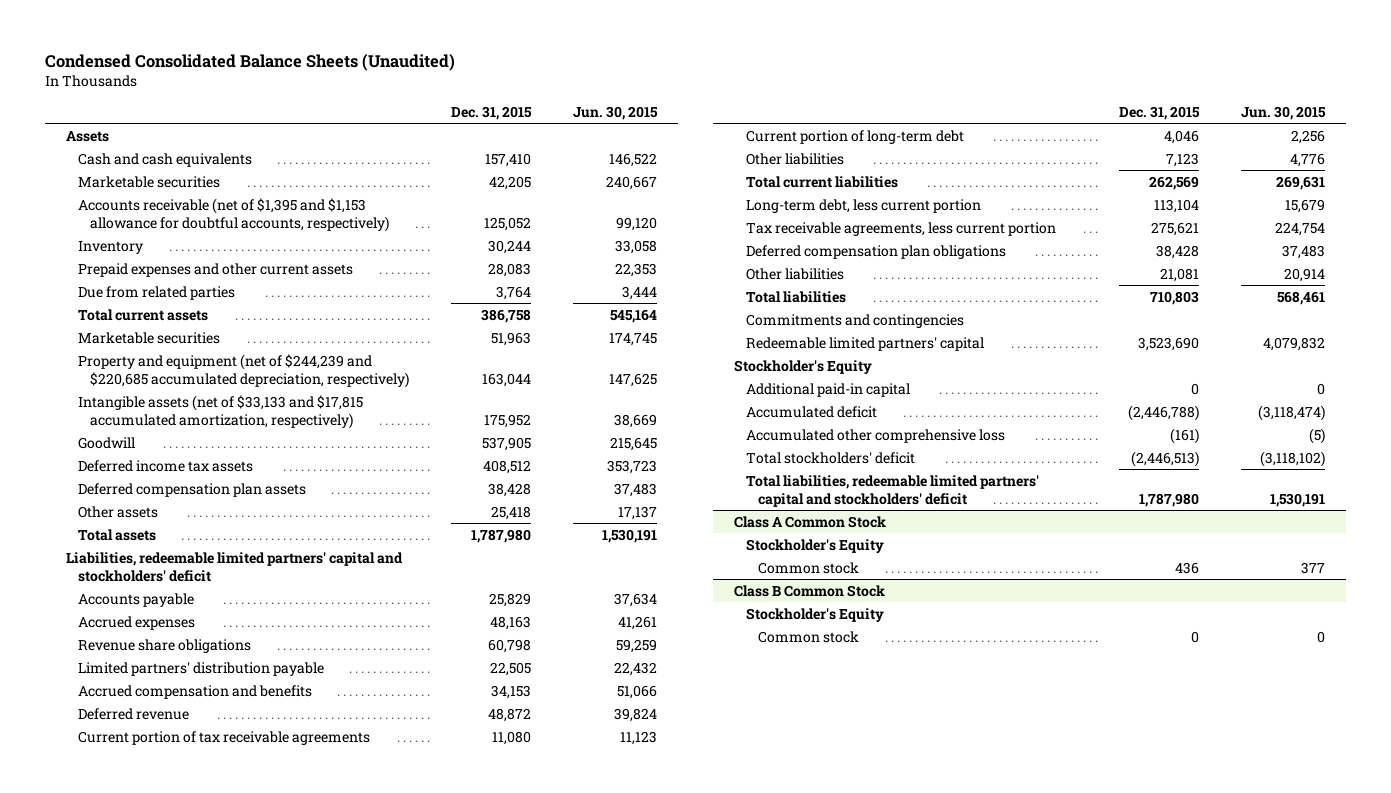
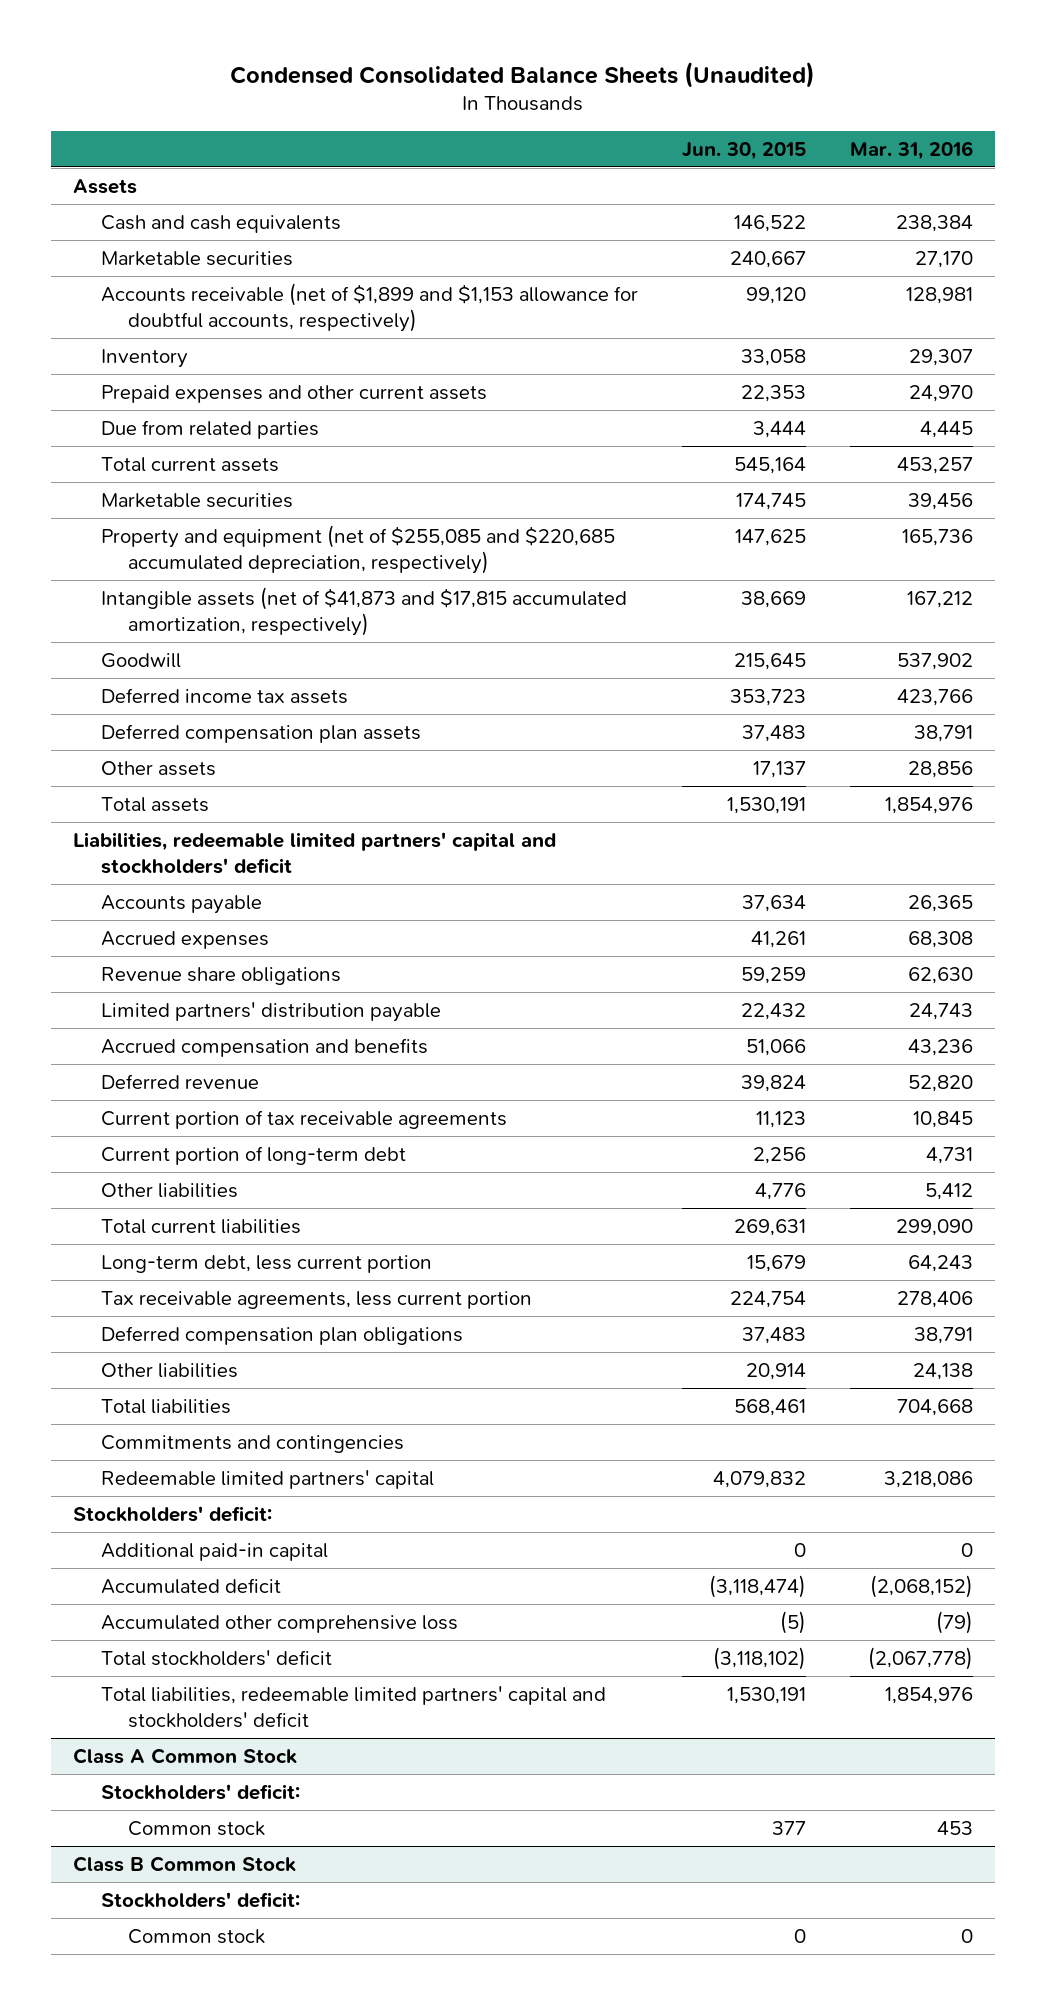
- | Dec. 31, 2015 | Jun. 30, 2015
+ | Jun. 30, 2015 | Mar. 31, 2016
- Accounts receivable (net of $1,395 and $1,153 allowance for doubtful accounts, respectively) | 125,052 | 99,120
+ Accounts receivable (net of $1,899 and $1,153 allowance for doubtful accounts, respectively) | 99,120 | 128,981
- Property and equipment (net of $244,239 and $220,685 accumulated depreciation, respectively) | 163,044 | 147,625
- Intangible assets (net of $33,133 and $17,815 accumulated amortization, respectively) | 175,952 | 38,669
+ Property and equipment (net of $255,085 and $220,685 accumulated depreciation, respectively) | 147,625 | 165,736
+ Intangible assets (net of $41,873 and $17,815 accumulated amortization, respectively) | 38,669 | 167,212
- Stockholder's Equity
+ Stockholders' deficit:
@ Class A Common Stock
- Stockholder's Equity
+ Stockholders' deficit:
@ Class B Common Stock
- Stockholder's Equity
+ Stockholders' deficit:

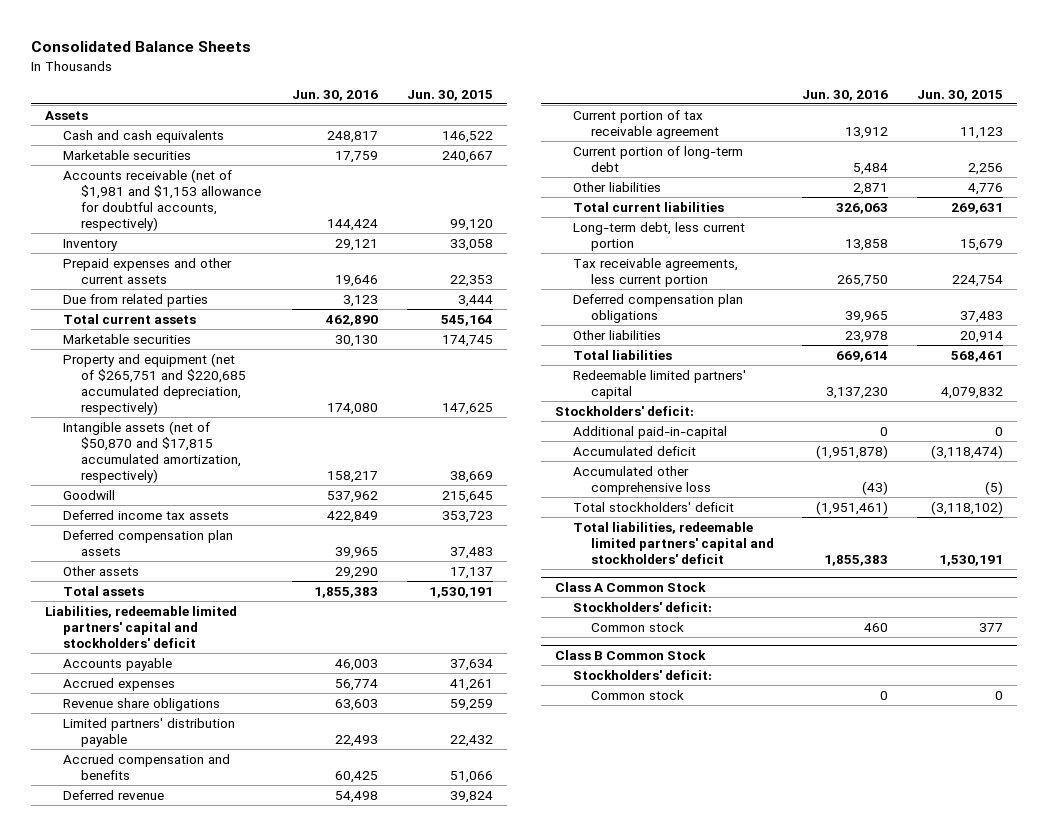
- Condensed Consolidated Balance Sheets (Unaudited)
+ Consolidated Balance Sheets
- | Jun. 30, 2015 | Mar. 31, 2016
+ | Jun. 30, 2016 | Jun. 30, 2015
- Accounts receivable (net of $1,899 and $1,153 allowance for doubtful accounts, respectively) | 99,120 | 128,981
+ Accounts receivable (net of $1,981 and $1,153 allowance for doubtful accounts, respectively) | 144,424 | 99,120
- Property and equipment (net of $255,085 and $220,685 accumulated depreciation, respectively) | 147,625 | 165,736
- Intangible assets (net of $41,873 and $17,815 accumulated amortization, respectively) | 38,669 | 167,212
+ Property and equipment (net of $265,751 and $220,685 accumulated depreciation, respectively) | 174,080 | 147,625
+ Intangible assets (net of $50,870 and $17,815 accumulated amortization, respectively) | 158,217 | 38,669
- Current portion of tax receivable agreements | 11,123 | 10,845
+ Current portion of tax receivable agreement | 13,912 | 11,123
- Commitments and contingencies
- Additional paid-in capital | 0 | 0
+ Additional paid-in-capital | 0 | 0

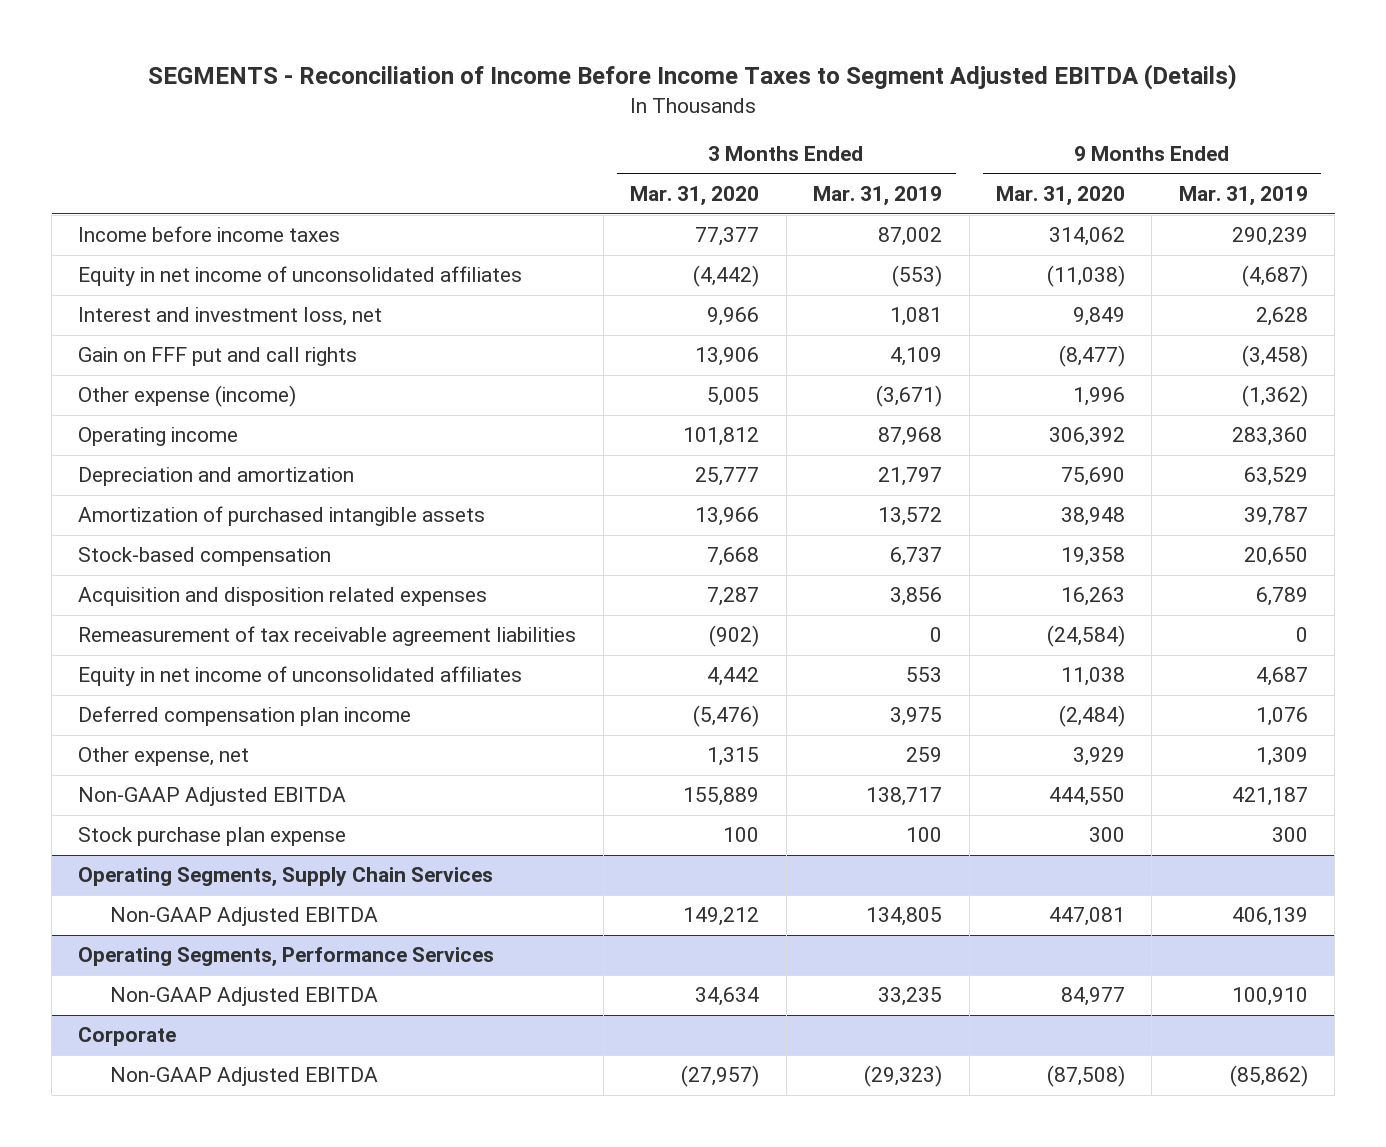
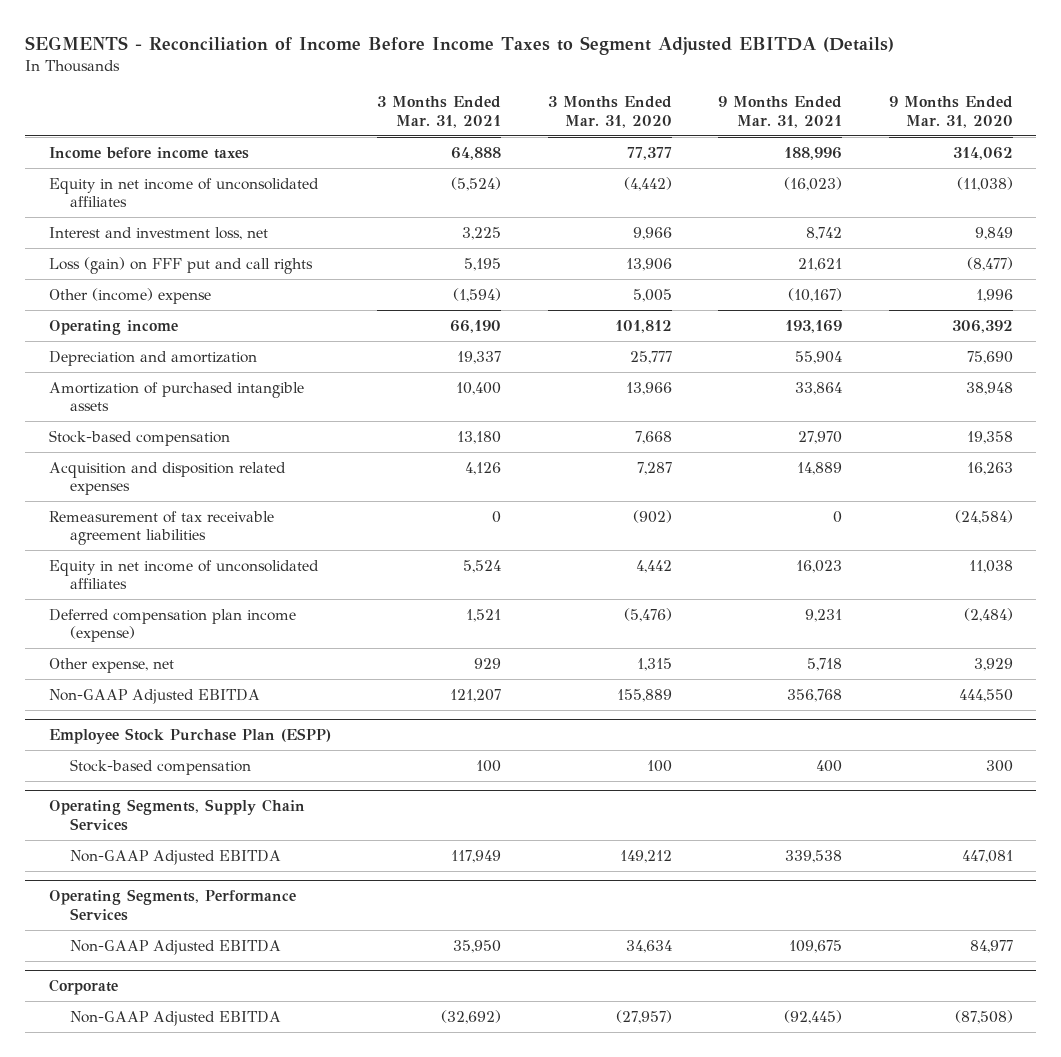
- | 3 Months Ended Mar. 31, 2020 | 3 Months Ended Mar. 31, 2019 | 9 Months Ended Mar. 31, 2020 | 9 Months Ended Mar. 31, 2019
+ | 3 Months Ended Mar. 31, 2021 | 3 Months Ended Mar. 31, 2020 | 9 Months Ended Mar. 31, 2021 | 9 Months Ended Mar. 31, 2020
- Gain on FFF put and call rights | 13,906 | 4,109 | (8,477) | (3,458)
- Other expense (income) | 5,005 | (3,671) | 1,996 | (1,362)
+ Loss (gain) on FFF put and call rights | 5,195 | 13,906 | 21,621 | (8,477)
+ Other (income) expense | (1,594) | 5,005 | (10,167) | 1,996
- Deferred compensation plan income | (5,476) | 3,975 | (2,484) | 1,076
+ Deferred compensation plan income (expense) | 1,521 | (5,476) | 9,231 | (2,484)
- Stock purchase plan expense | 100 | 100 | 300 | 300
+ Employee Stock Purchase Plan (ESPP)
+ Stock-based compensation | 100 | 100 | 400 | 300

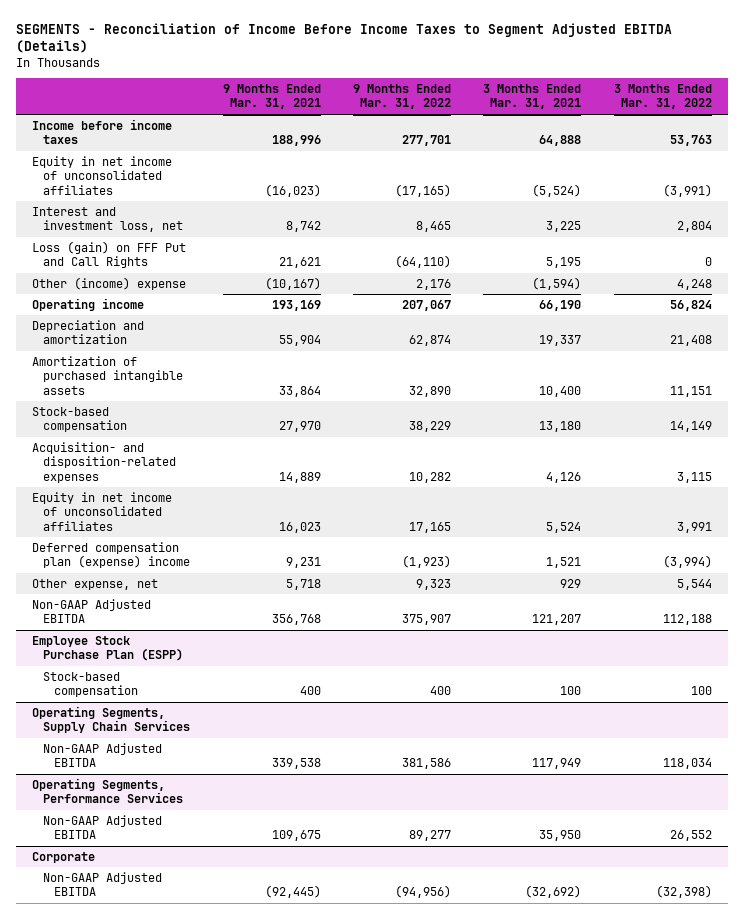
- | 3 Months Ended Mar. 31, 2021 | 3 Months Ended Mar. 31, 2020 | 9 Months Ended Mar. 31, 2021 | 9 Months Ended Mar. 31, 2020
+ | 9 Months Ended Mar. 31, 2021 | 9 Months Ended Mar. 31, 2022 | 3 Months Ended Mar. 31, 2021 | 3 Months Ended Mar. 31, 2022
- Loss (gain) on FFF put and call rights | 5,195 | 13,906 | 21,621 | (8,477)
+ Loss (gain) on FFF Put and Call Rights | 21,621 | (64,110) | 5,195 | 0
- Acquisition and disposition related expenses | 4,126 | 7,287 | 14,889 | 16,263
- Remeasurement of tax receivable agreement liabilities | 0 | (902) | 0 | (24,584)
+ Acquisition- and disposition-related expenses | 14,889 | 10,282 | 4,126 | 3,115
- Deferred compensation plan income (expense) | 1,521 | (5,476) | 9,231 | (2,484)
+ Deferred compensation plan (expense) income | 9,231 | (1,923) | 1,521 | (3,994)

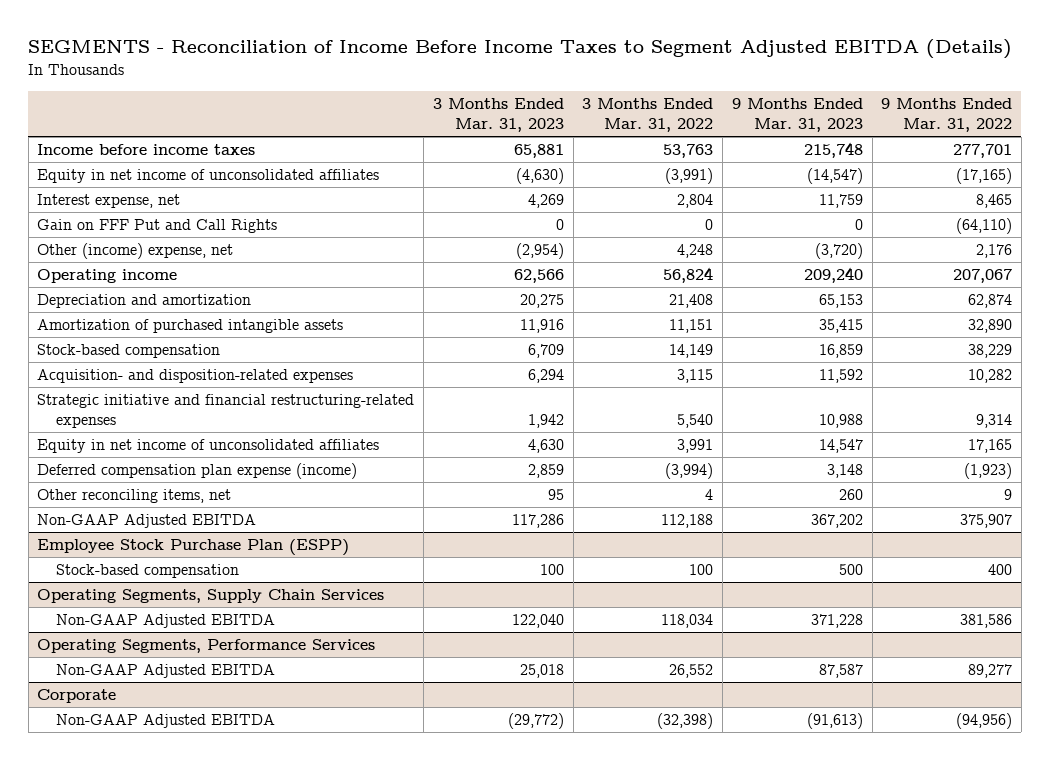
- | 9 Months Ended Mar. 31, 2021 | 9 Months Ended Mar. 31, 2022 | 3 Months Ended Mar. 31, 2021 | 3 Months Ended Mar. 31, 2022
+ | 3 Months Ended Mar. 31, 2023 | 3 Months Ended Mar. 31, 2022 | 9 Months Ended Mar. 31, 2023 | 9 Months Ended Mar. 31, 2022
- Interest and investment loss, net | 8,742 | 8,465 | 3,225 | 2,804
- Loss (gain) on FFF Put and Call Rights | 21,621 | (64,110) | 5,195 | 0
- Other (income) expense | (10,167) | 2,176 | (1,594) | 4,248
+ Interest expense, net | 4,269 | 2,804 | 11,759 | 8,465
+ Gain on FFF Put and Call Rights | 0 | 0 | 0 | (64,110)
+ Other (income) expense, net | (2,954) | 4,248 | (3,720) | 2,176
+ Strategic initiative and financial restructuring-related expenses | 1,942 | 5,540 | 10,988 | 9,314
- Deferred compensation plan (expense) income | 9,231 | (1,923) | 1,521 | (3,994)
- Other expense, net | 5,718 | 9,323 | 929 | 5,544
+ Deferred compensation plan expense (income) | 2,859 | (3,994) | 3,148 | (1,923)
+ Other reconciling items, net | 95 | 4 | 260 | 9

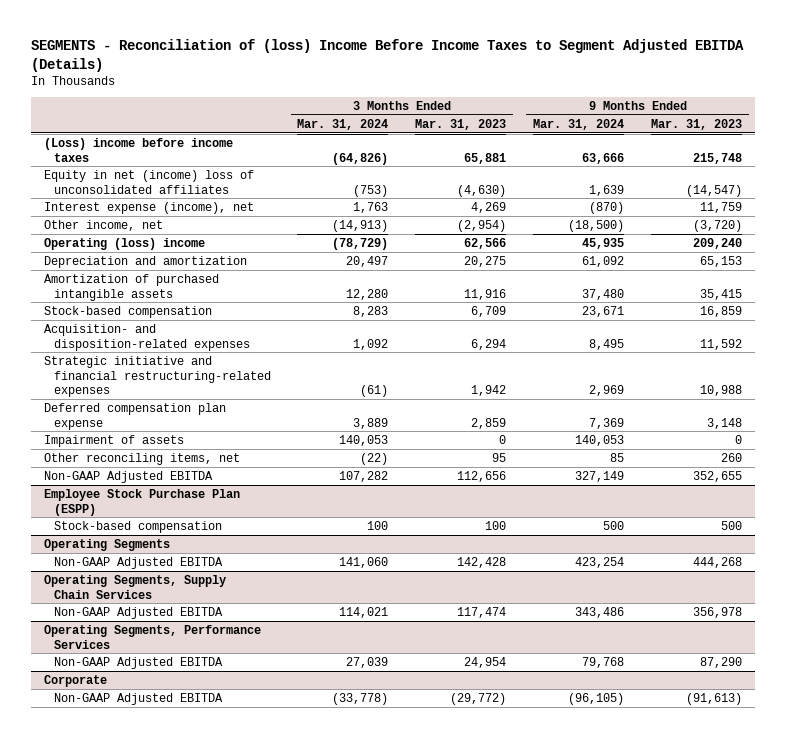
- SEGMENTS - Reconciliation of Income Before Income Taxes to Segment Adjusted EBITDA (Details)
+ SEGMENTS - Reconciliation of (loss) Income Before Income Taxes to Segment Adjusted EBITDA (Details)
- | 3 Months Ended Mar. 31, 2023 | 3 Months Ended Mar. 31, 2022 | 9 Months Ended Mar. 31, 2023 | 9 Months Ended Mar. 31, 2022
+ | 3 Months Ended Mar. 31, 2024 | 3 Months Ended Mar. 31, 2023 | 9 Months Ended Mar. 31, 2024 | 9 Months Ended Mar. 31, 2023
- Income before income taxes | 65,881 | 53,763 | 215,748 | 277,701
- Equity in net income of unconsolidated affiliates | (4,630) | (3,991) | (14,547) | (17,165)
- Interest expense, net | 4,269 | 2,804 | 11,759 | 8,465
- Gain on FFF Put and Call Rights | 0 | 0 | 0 | (64,110)
- Other (income) expense, net | (2,954) | 4,248 | (3,720) | 2,176
- Operating income | 62,566 | 56,824 | 209,240 | 207,067
+ (Loss) income before income taxes | (64,826) | 65,881 | 63,666 | 215,748
+ Equity in net (income) loss of unconsolidated affiliates | (753) | (4,630) | 1,639 | (14,547)
+ Interest expense (income), net | 1,763 | 4,269 | (870) | 11,759
+ Other income, net | (14,913) | (2,954) | (18,500) | (3,720)
+ Operating (loss) income | (78,729) | 62,566 | 45,935 | 209,240
- Equity in net income of unconsolidated affiliates | 4,630 | 3,991 | 14,547 | 17,165
- Deferred compensation plan expense (income) | 2,859 | (3,994) | 3,148 | (1,923)
+ Deferred compensation plan expense | 3,889 | 2,859 | 7,369 | 3,148
+ Impairment of assets | 140,053 | 0 | 140,053 | 0
- Non-GAAP Adjusted EBITDA | 117,286 | 112,188 | 367,202 | 375,907
+ Non-GAAP Adjusted EBITDA | 107,282 | 112,656 | 327,149 | 352,655
+ Operating Segments
+ Non-GAAP Adjusted EBITDA | 141,060 | 142,428 | 423,254 | 444,268
@ Operating Segments, Supply Chain Services
- Non-GAAP Adjusted EBITDA | 122,040 | 118,034 | 371,228 | 381,586
+ Non-GAAP Adjusted EBITDA | 114,021 | 117,474 | 343,486 | 356,978
@ Operating Segments, Performance Services
- Non-GAAP Adjusted EBITDA | 25,018 | 26,552 | 87,587 | 89,277
+ Non-GAAP Adjusted EBITDA | 27,039 | 24,954 | 79,768 | 87,290

